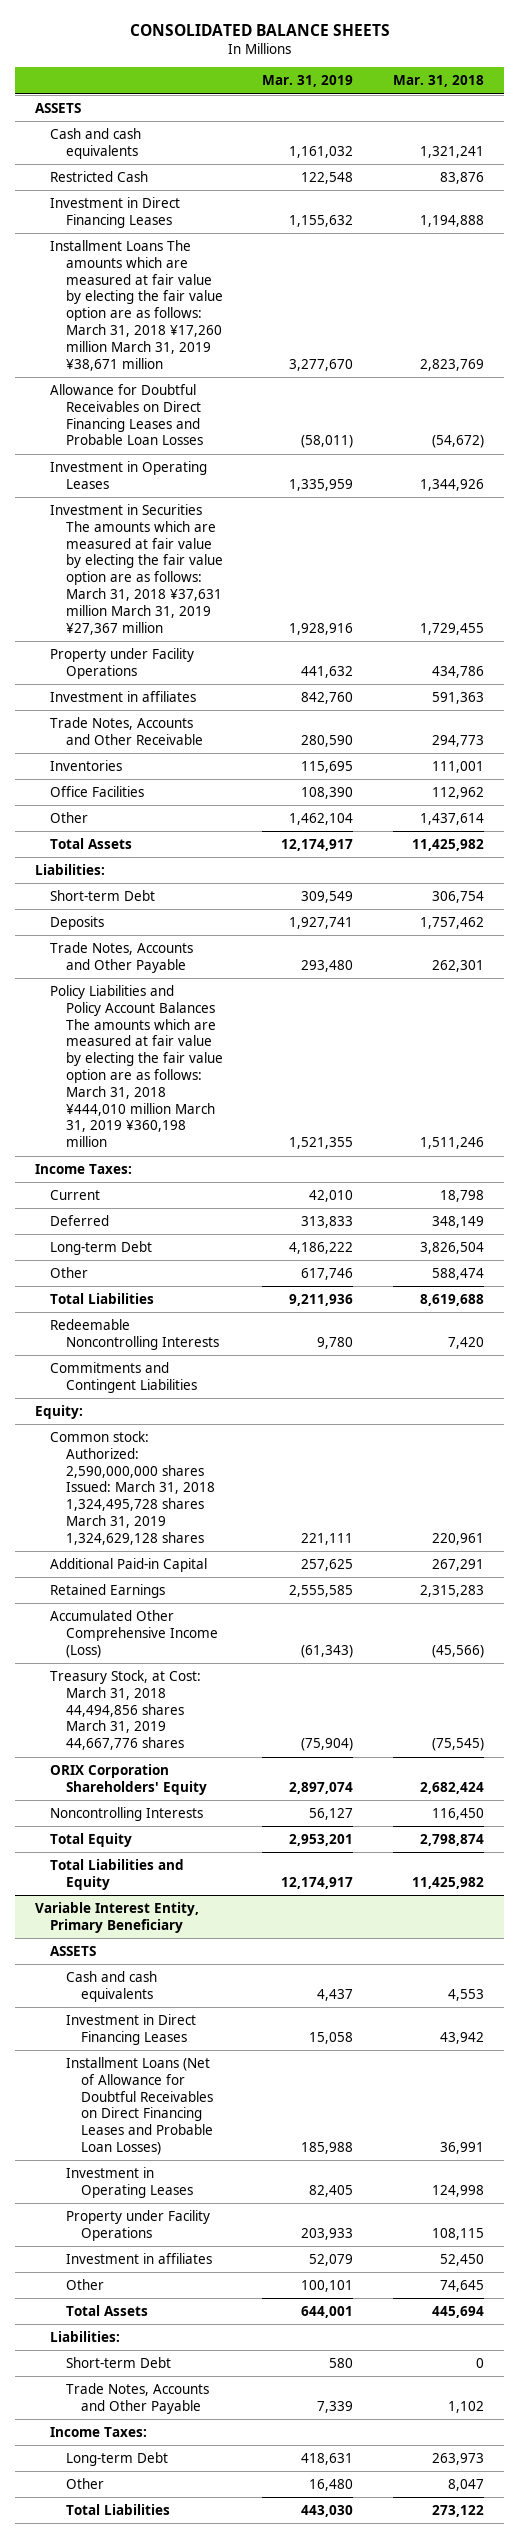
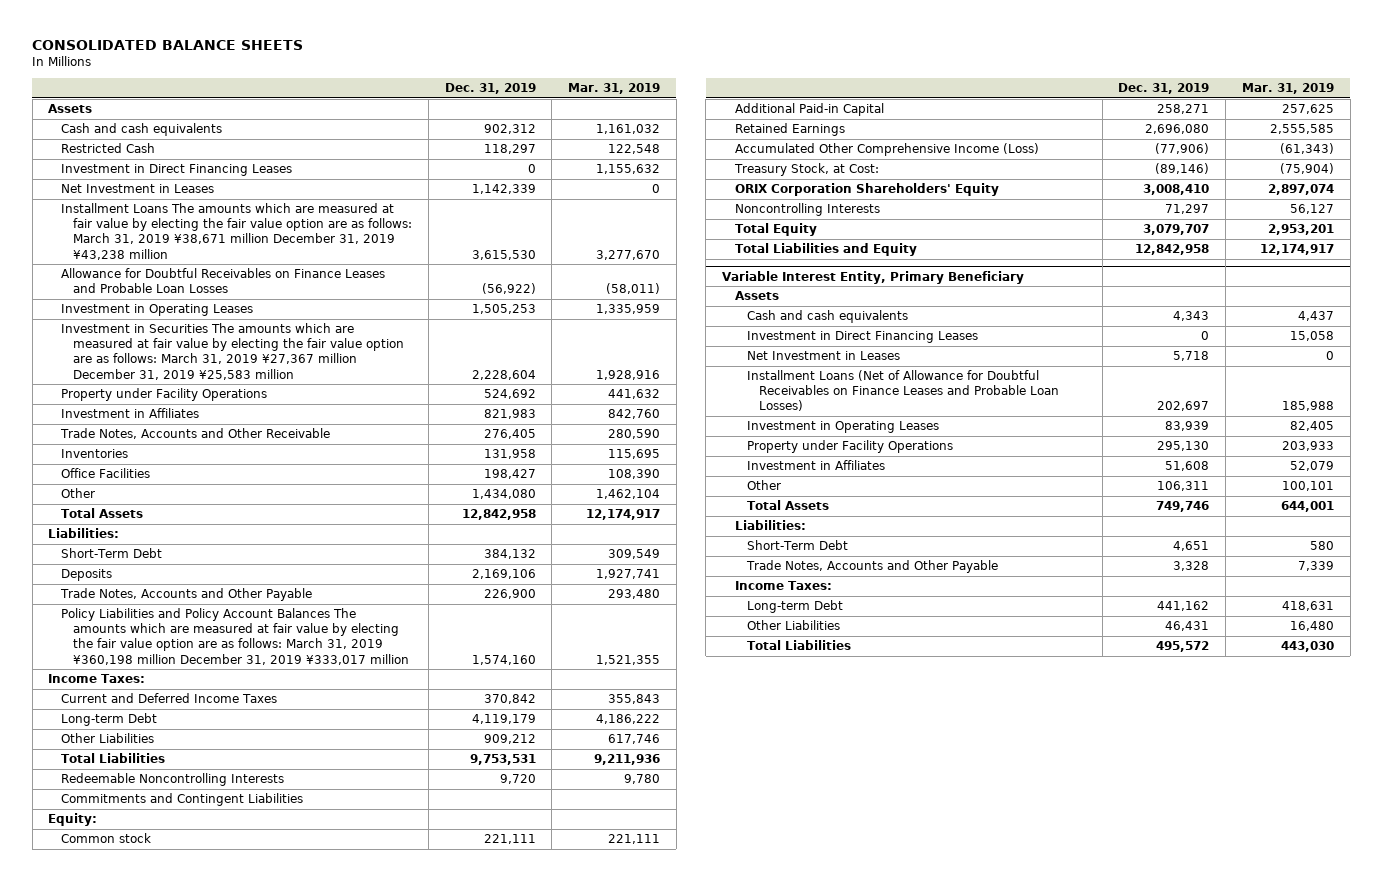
- | Mar. 31, 2019 | Mar. 31, 2018
+ | Dec. 31, 2019 | Mar. 31, 2019
- ASSETS
+ Assets
- Installment Loans The amounts which are measured at fair value by electing the fair value option are as follows: March 31, 2018 ¥17,260 million March 31, 2019 ¥38,671 million | 3,277,670 | 2,823,769
- Allowance for Doubtful Receivables on Direct Financing Leases and Probable Loan Losses | (58,011) | (54,672)
+ Net Investment in Leases | 1,142,339 | 0
+ Installment Loans The amounts which are measured at fair value by electing the fair value option are as follows: March 31, 2019 ¥38,671 million December 31, 2019 ¥43,238 million | 3,615,530 | 3,277,670
+ Allowance for Doubtful Receivables on Finance Leases and Probable Loan Losses | (56,922) | (58,011)
- Investment in Securities The amounts which are measured at fair value by electing the fair value option are as follows: March 31, 2018 ¥37,631 million March 31, 2019 ¥27,367 million | 1,928,916 | 1,729,455
+ Investment in Securities The amounts which are measured at fair value by electing the fair value option are as follows: March 31, 2019 ¥27,367 million December 31, 2019 ¥25,583 million | 2,228,604 | 1,928,916
- Investment in affiliates | 842,760 | 591,363
+ Investment in Affiliates | 821,983 | 842,760
- Short-term Debt | 309,549 | 306,754
+ Short-Term Debt | 384,132 | 309,549
- Policy Liabilities and Policy Account Balances The amounts which are measured at fair value by electing the fair value option are as follows: March 31, 2018 ¥444,010 million March 31, 2019 ¥360,198 million | 1,521,355 | 1,511,246
+ Policy Liabilities and Policy Account Balances The amounts which are measured at fair value by electing the fair value option are as follows: March 31, 2019 ¥360,198 million December 31, 2019 ¥333,017 million | 1,574,160 | 1,521,355
- Current | 42,010 | 18,798
- Deferred | 313,833 | 348,149
+ Current and Deferred Income Taxes | 370,842 | 355,843
- Other | 617,746 | 588,474
+ Other Liabilities | 909,212 | 617,746
- Common stock: Authorized: 2,590,000,000 shares Issued: March 31, 2018 1,324,495,728 shares March 31, 2019 1,324,629,128 shares | 221,111 | 220,961
+ Common stock | 221,111 | 221,111
- Treasury Stock, at Cost: March 31, 2018 44,494,856 shares March 31, 2019 44,667,776 shares | (75,904) | (75,545)
+ Treasury Stock, at Cost: | (89,146) | (75,904)
@ Variable Interest Entity, Primary Beneficiary
- ASSETS
+ Assets
- Installment Loans (Net of Allowance for Doubtful Receivables on Direct Financing Leases and Probable Loan Losses) | 185,988 | 36,991
+ Net Investment in Leases | 5,718 | 0
+ Installment Loans (Net of Allowance for Doubtful Receivables on Finance Leases and Probable Loan Losses) | 202,697 | 185,988
- Investment in affiliates | 52,079 | 52,450
+ Investment in Affiliates | 51,608 | 52,079
- Short-term Debt | 580 | 0
+ Short-Term Debt | 4,651 | 580
- Other | 16,480 | 8,047
+ Other Liabilities | 46,431 | 16,480

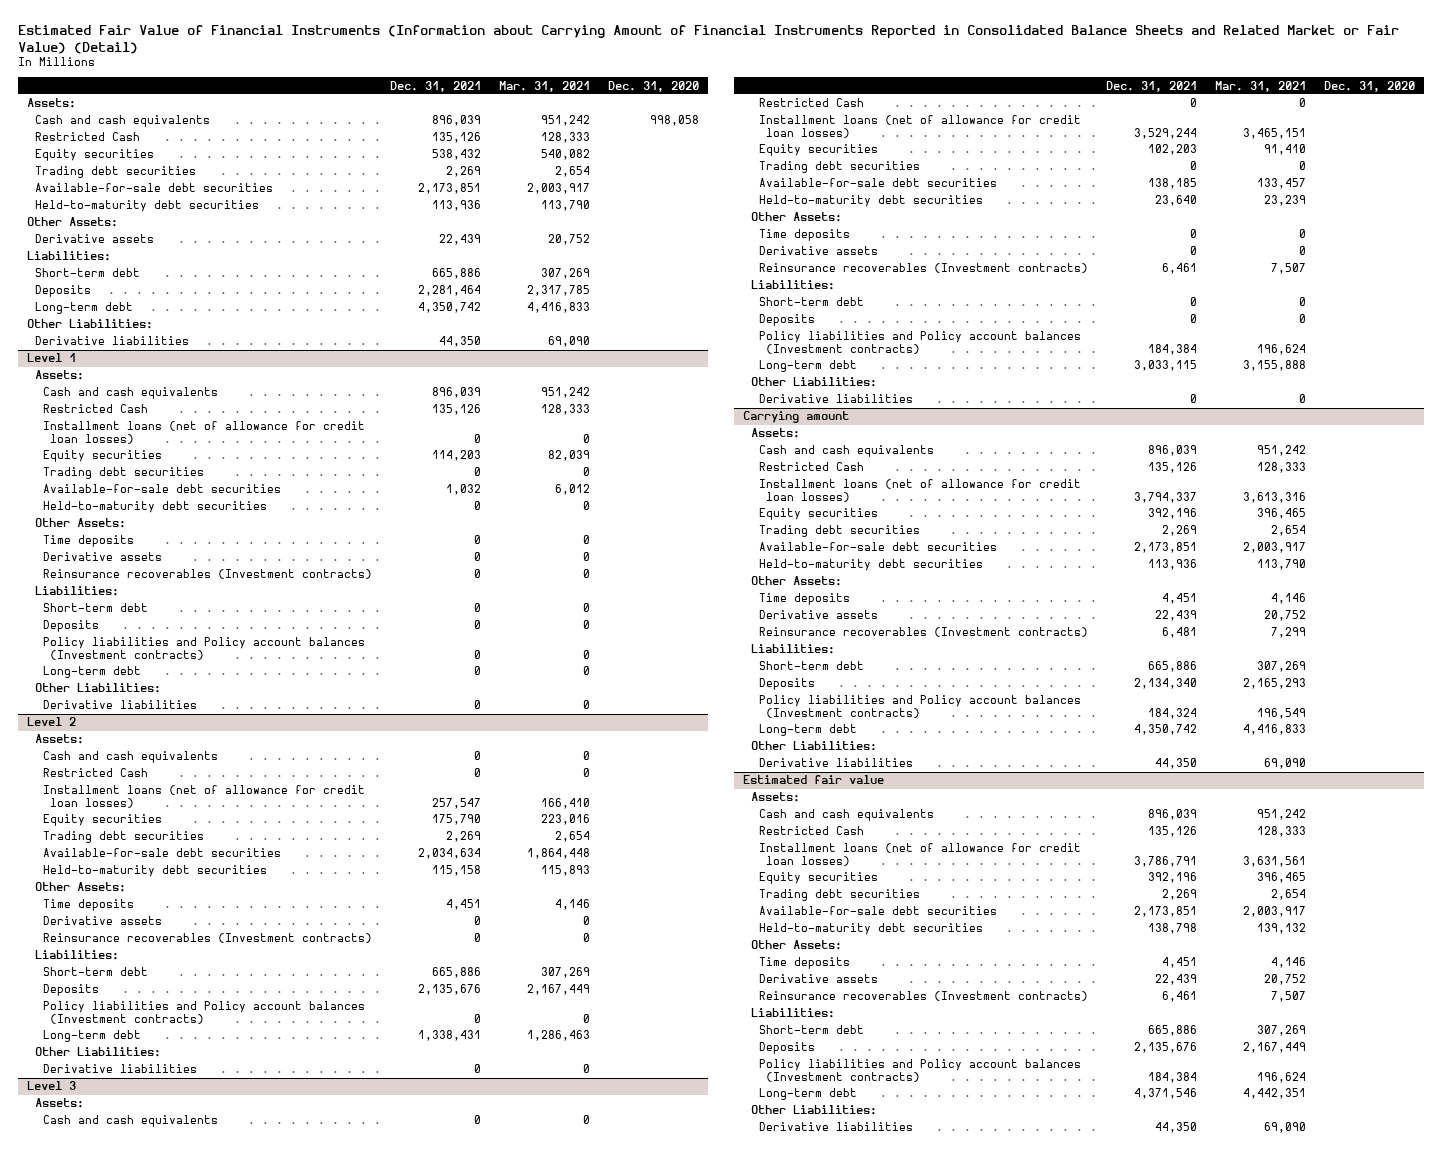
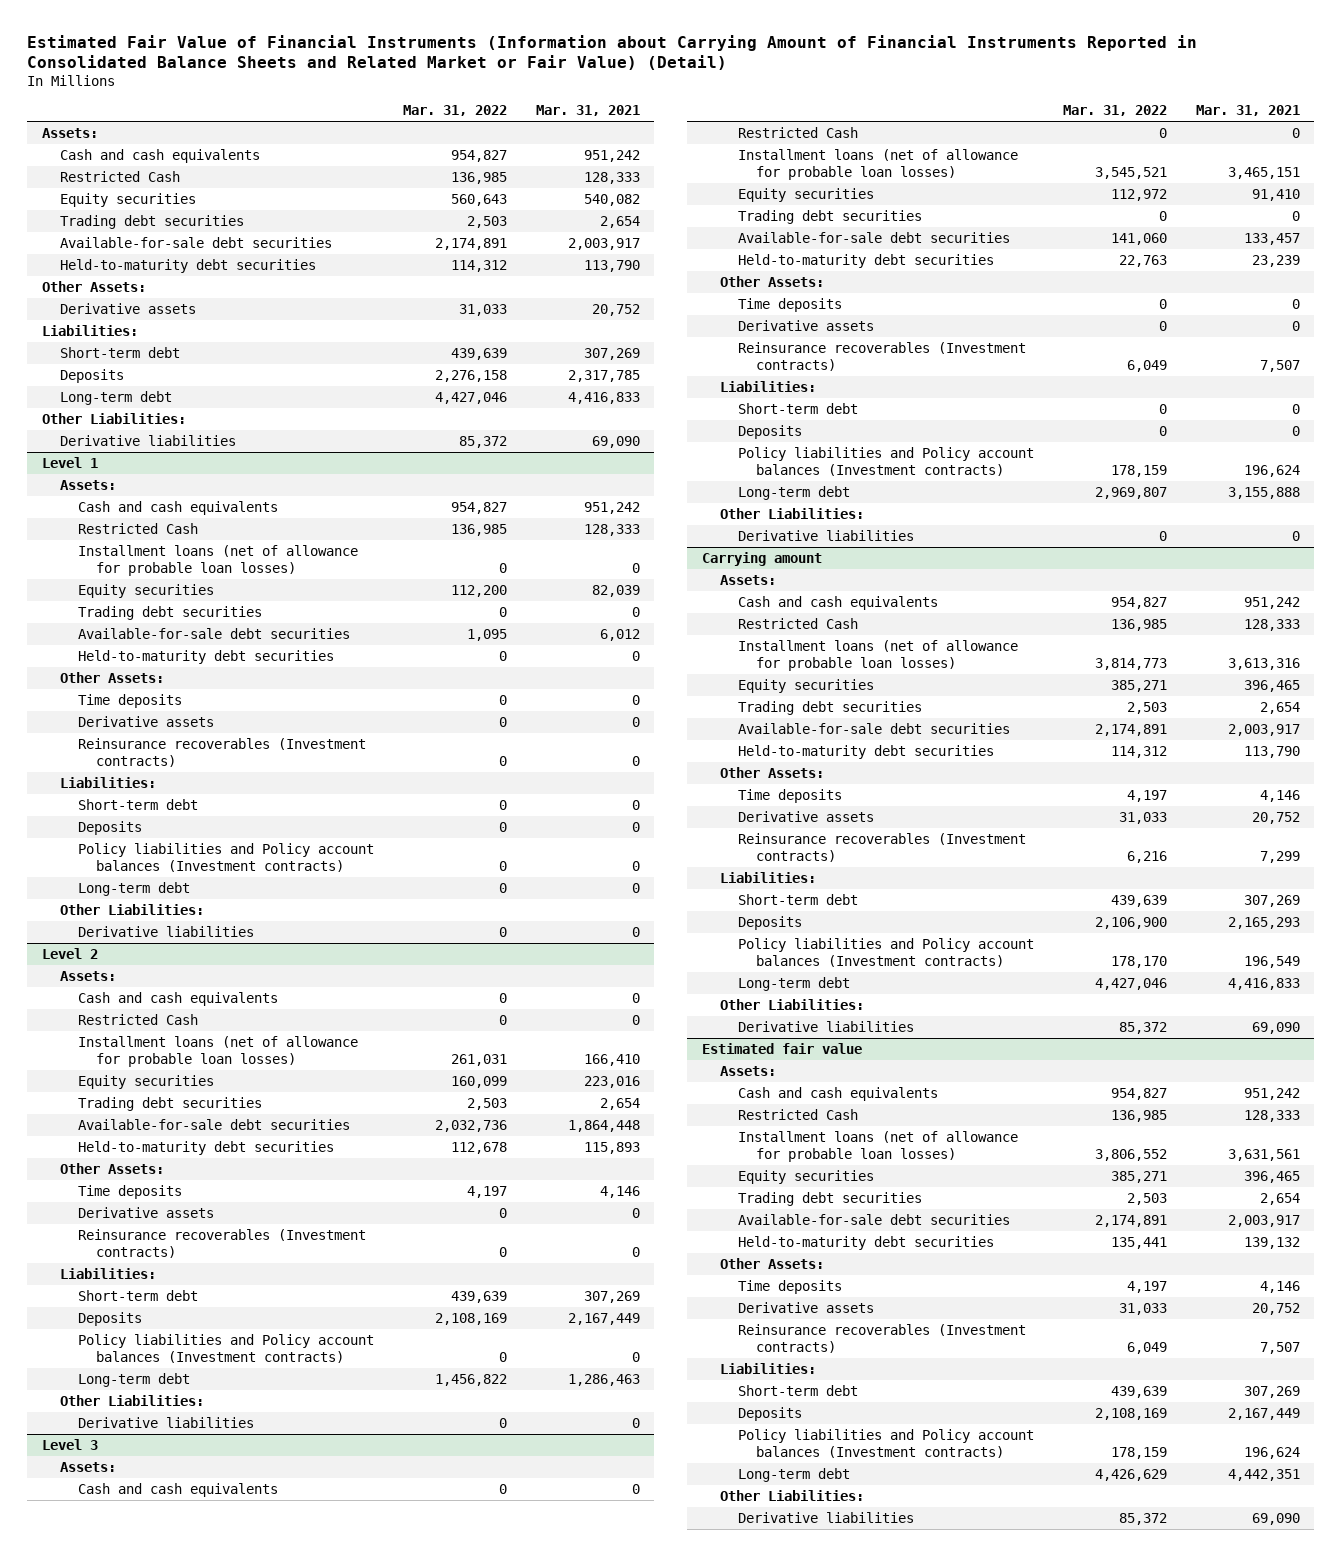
- | Dec. 31, 2021 | Mar. 31, 2021 | Dec. 31, 2020
+ | Mar. 31, 2022 | Mar. 31, 2021
@ Level 1
- Installment loans (net of allowance for credit loan losses) | 0 | 0 |
+ Installment loans (net of allowance for probable loan losses) | 0 | 0
@ Level 2
- Installment loans (net of allowance for credit loan losses) | 257,547 | 166,410 |
+ Installment loans (net of allowance for probable loan losses) | 261,031 | 166,410
@ Level 3
- Installment loans (net of allowance for credit loan losses) | 3,529,244 | 3,465,151 |
+ Installment loans (net of allowance for probable loan losses) | 3,545,521 | 3,465,151
@ Carrying amount
- Installment loans (net of allowance for credit loan losses) | 3,794,337 | 3,613,316 |
+ Installment loans (net of allowance for probable loan losses) | 3,814,773 | 3,613,316
@ Estimated fair value
- Installment loans (net of allowance for credit loan losses) | 3,786,791 | 3,631,561 |
+ Installment loans (net of allowance for probable loan losses) | 3,806,552 | 3,631,561

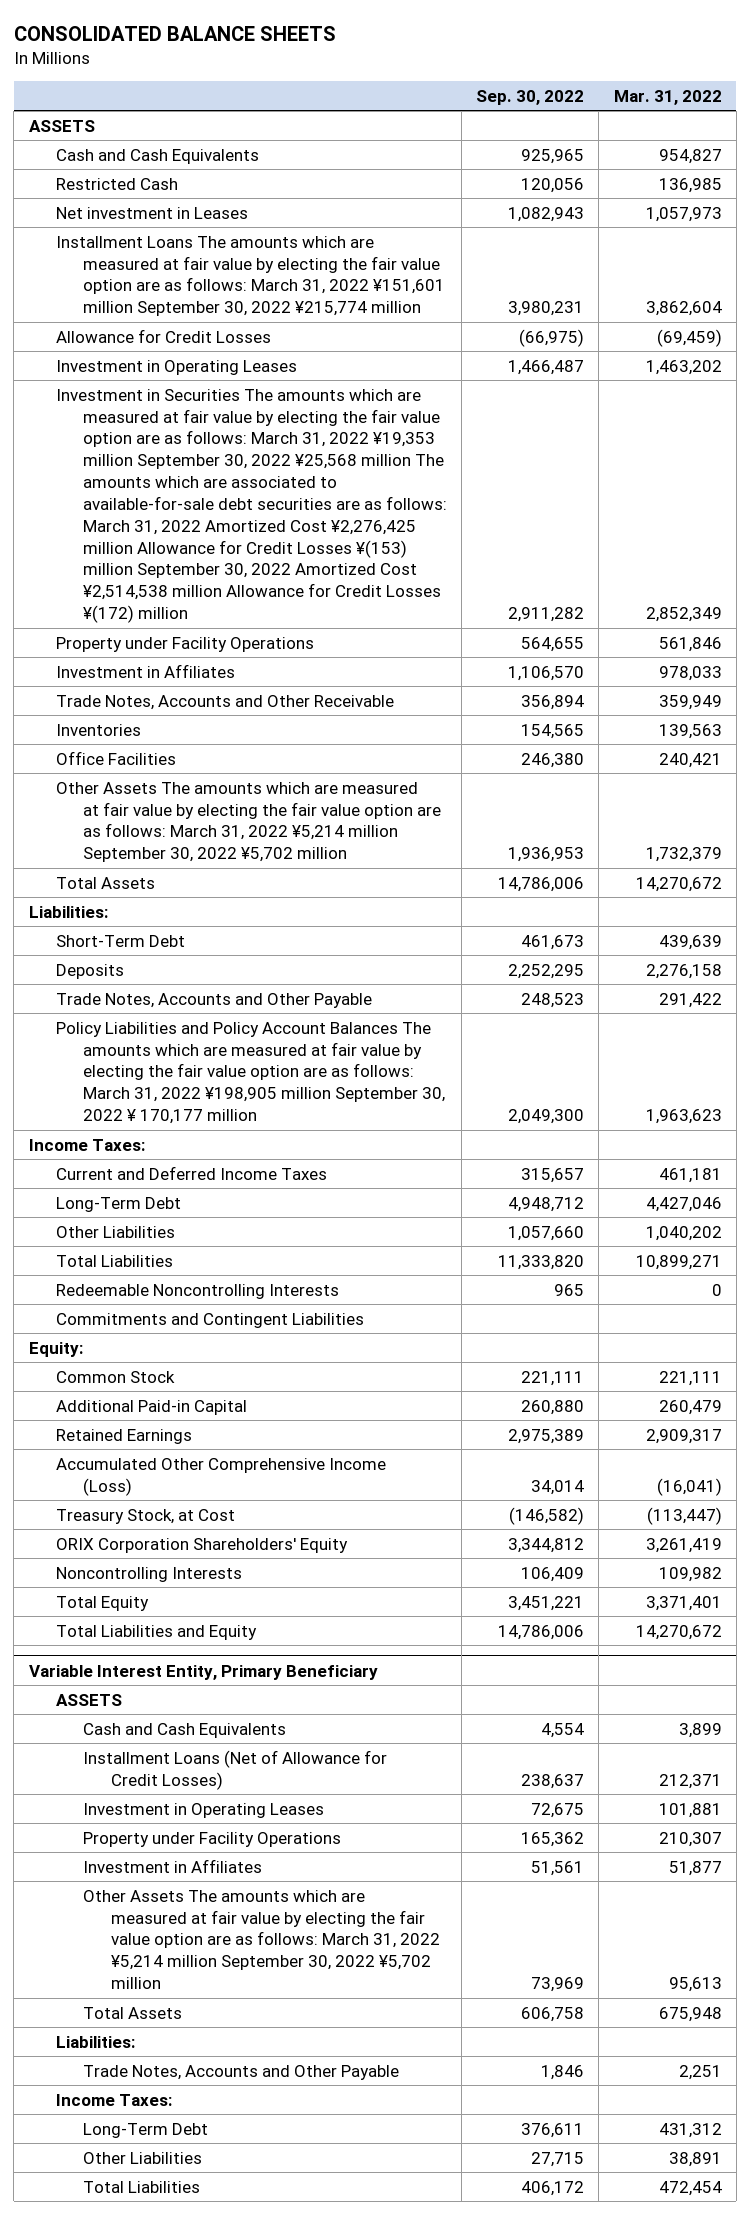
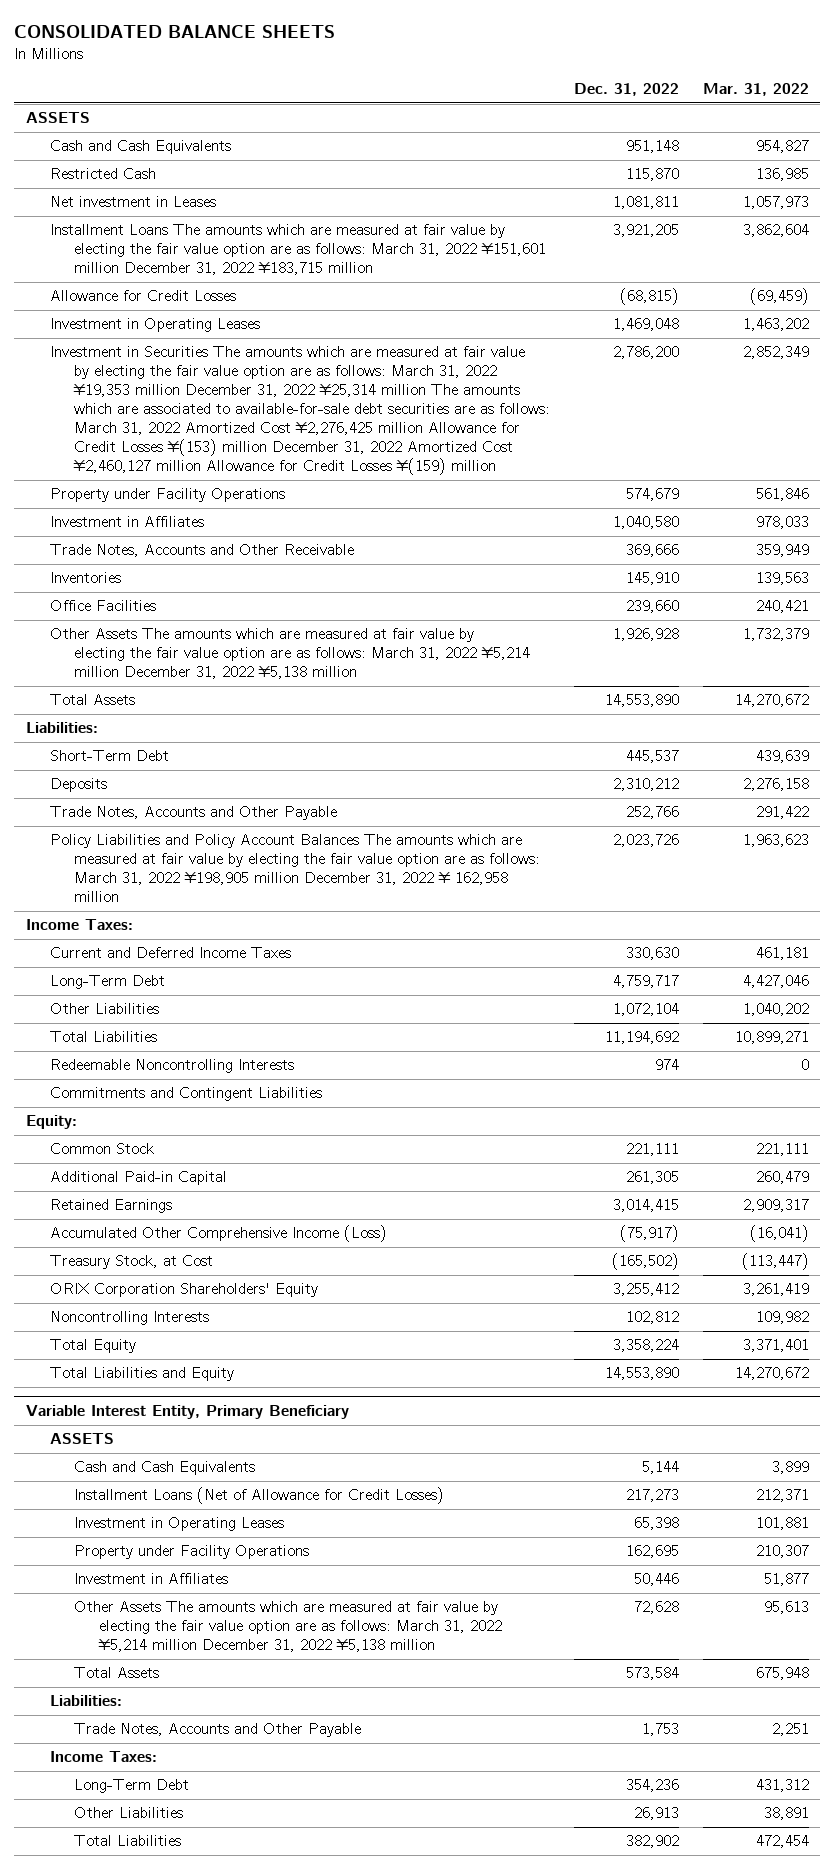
- | Sep. 30, 2022 | Mar. 31, 2022
+ | Dec. 31, 2022 | Mar. 31, 2022
- Installment Loans The amounts which are measured at fair value by electing the fair value option are as follows: March 31, 2022 ¥151,601 million September 30, 2022 ¥215,774 million | 3,980,231 | 3,862,604
+ Installment Loans The amounts which are measured at fair value by electing the fair value option are as follows: March 31, 2022 ¥151,601 million December 31, 2022 ¥183,715 million | 3,921,205 | 3,862,604
- Investment in Securities The amounts which are measured at fair value by electing the fair value option are as follows: March 31, 2022 ¥19,353 million September 30, 2022 ¥25,568 million The amounts which are associated to available-for-sale debt securities are as follows: March 31, 2022 Amortized Cost ¥2,276,425 million Allowance for Credit Losses ¥(153) million September 30, 2022 Amortized Cost ¥2,514,538 million Allowance for Credit Losses ¥(172) million | 2,911,282 | 2,852,349
+ Investment in Securities The amounts which are measured at fair value by electing the fair value option are as follows: March 31, 2022 ¥19,353 million December 31, 2022 ¥25,314 million The amounts which are associated to available-for-sale debt securities are as follows: March 31, 2022 Amortized Cost ¥2,276,425 million Allowance for Credit Losses ¥(153) million December 31, 2022 Amortized Cost ¥2,460,127 million Allowance for Credit Losses ¥(159) million | 2,786,200 | 2,852,349
- Other Assets The amounts which are measured at fair value by electing the fair value option are as follows: March 31, 2022 ¥5,214 million September 30, 2022 ¥5,702 million | 1,936,953 | 1,732,379
+ Other Assets The amounts which are measured at fair value by electing the fair value option are as follows: March 31, 2022 ¥5,214 million December 31, 2022 ¥5,138 million | 1,926,928 | 1,732,379
- Policy Liabilities and Policy Account Balances The amounts which are measured at fair value by electing the fair value option are as follows: March 31, 2022 ¥198,905 million September 30, 2022 ¥ 170,177 million | 2,049,300 | 1,963,623
+ Policy Liabilities and Policy Account Balances The amounts which are measured at fair value by electing the fair value option are as follows: March 31, 2022 ¥198,905 million December 31, 2022 ¥ 162,958 million | 2,023,726 | 1,963,623
@ Variable Interest Entity, Primary Beneficiary
- Other Assets The amounts which are measured at fair value by electing the fair value option are as follows: March 31, 2022 ¥5,214 million September 30, 2022 ¥5,702 million | 73,969 | 95,613
+ Other Assets The amounts which are measured at fair value by electing the fair value option are as follows: March 31, 2022 ¥5,214 million December 31, 2022 ¥5,138 million | 72,628 | 95,613

